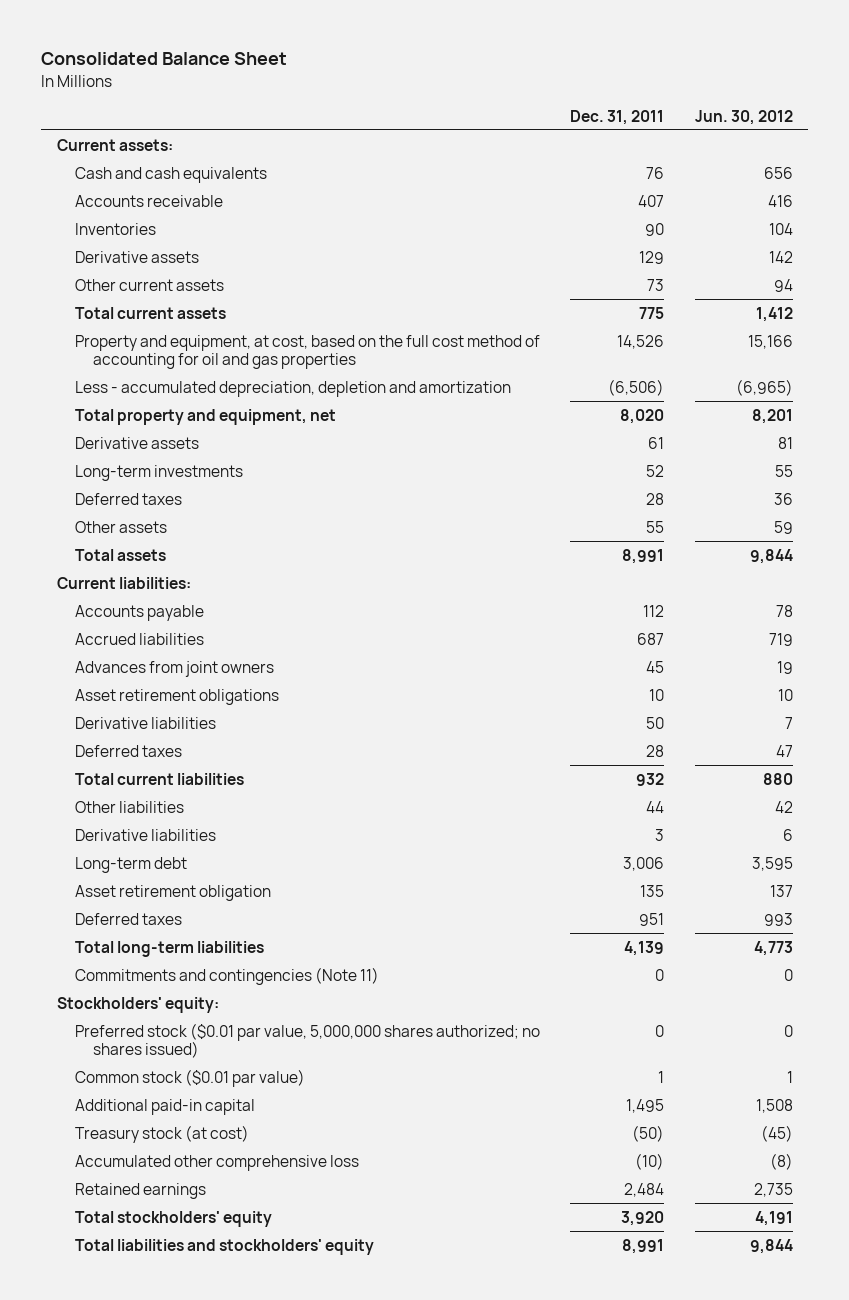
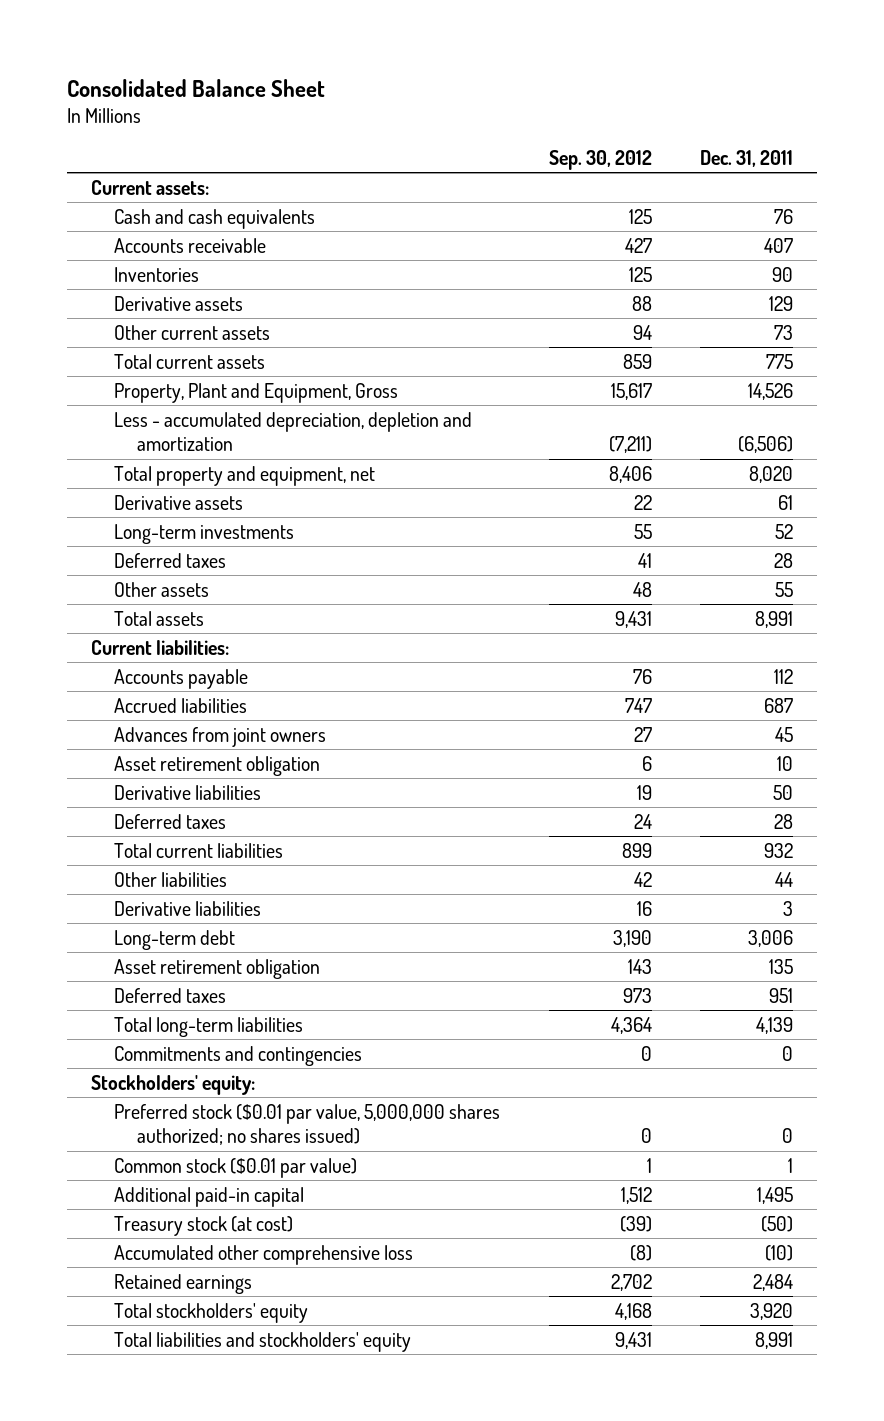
- | Dec. 31, 2011 | Jun. 30, 2012
+ | Sep. 30, 2012 | Dec. 31, 2011
- Property and equipment, at cost, based on the full cost method of accounting for oil and gas properties | 14,526 | 15,166
+ Property, Plant and Equipment, Gross | 15,617 | 14,526
- Asset retirement obligations | 10 | 10
+ Asset retirement obligation | 6 | 10
- Commitments and contingencies (Note 11) | 0 | 0
+ Commitments and contingencies | 0 | 0

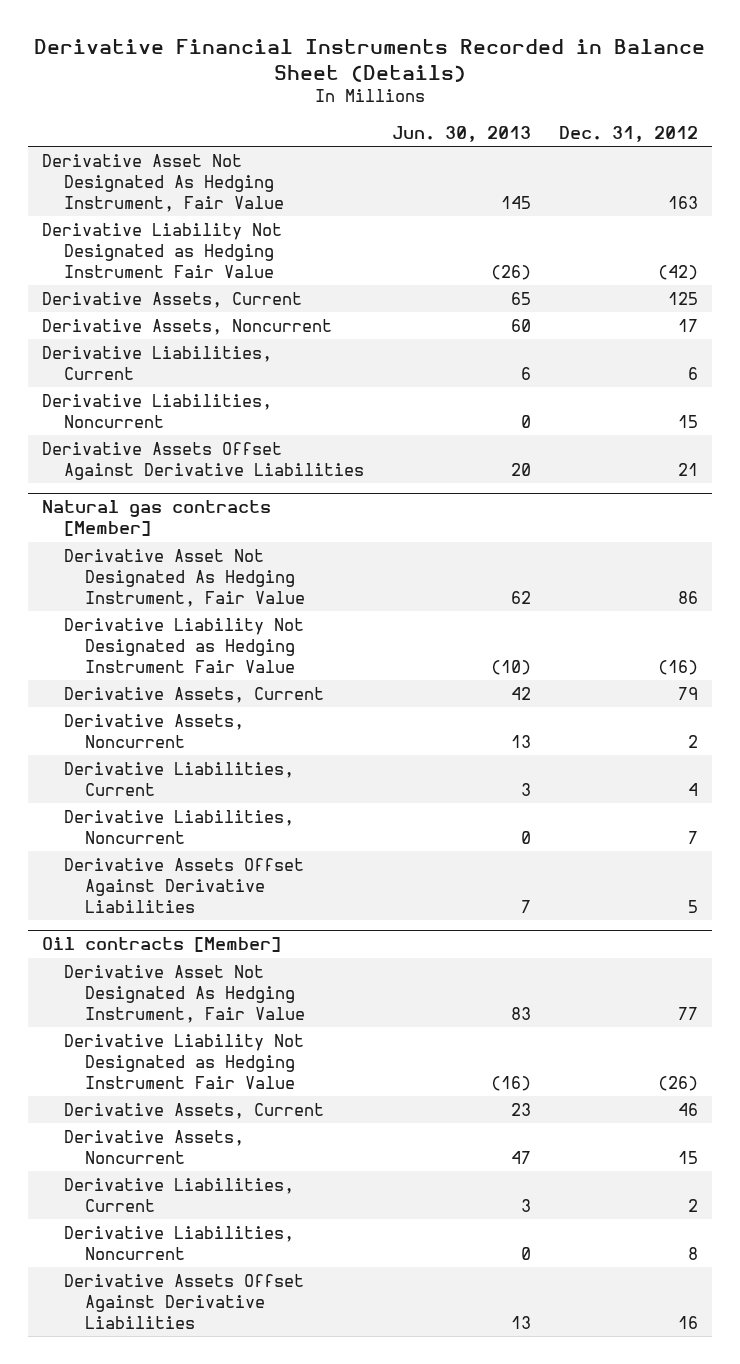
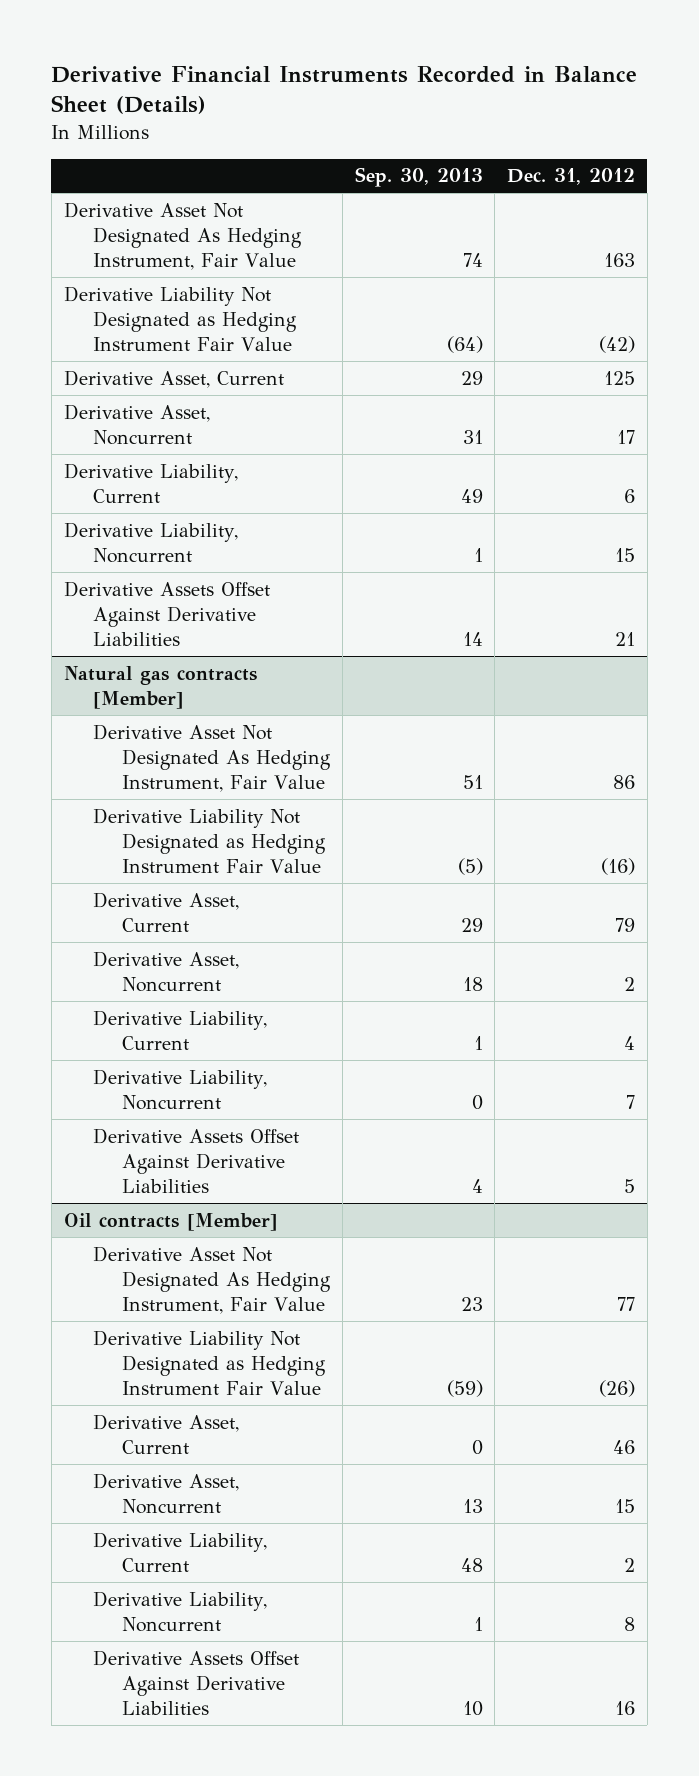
- | Jun. 30, 2013 | Dec. 31, 2012
+ | Sep. 30, 2013 | Dec. 31, 2012
- Derivative Assets, Current | 65 | 125
- Derivative Assets, Noncurrent | 60 | 17
- Derivative Liabilities, Current | 6 | 6
- Derivative Liabilities, Noncurrent | 0 | 15
+ Derivative Asset, Current | 29 | 125
+ Derivative Asset, Noncurrent | 31 | 17
+ Derivative Liability, Current | 49 | 6
+ Derivative Liability, Noncurrent | 1 | 15
@ Natural gas contracts [Member]
- Derivative Assets, Current | 42 | 79
- Derivative Assets, Noncurrent | 13 | 2
- Derivative Liabilities, Current | 3 | 4
- Derivative Liabilities, Noncurrent | 0 | 7
+ Derivative Asset, Current | 29 | 79
+ Derivative Asset, Noncurrent | 18 | 2
+ Derivative Liability, Current | 1 | 4
+ Derivative Liability, Noncurrent | 0 | 7
@ Oil contracts [Member]
- Derivative Assets, Current | 23 | 46
- Derivative Assets, Noncurrent | 47 | 15
- Derivative Liabilities, Current | 3 | 2
- Derivative Liabilities, Noncurrent | 0 | 8
+ Derivative Asset, Current | 0 | 46
+ Derivative Asset, Noncurrent | 13 | 15
+ Derivative Liability, Current | 48 | 2
+ Derivative Liability, Noncurrent | 1 | 8

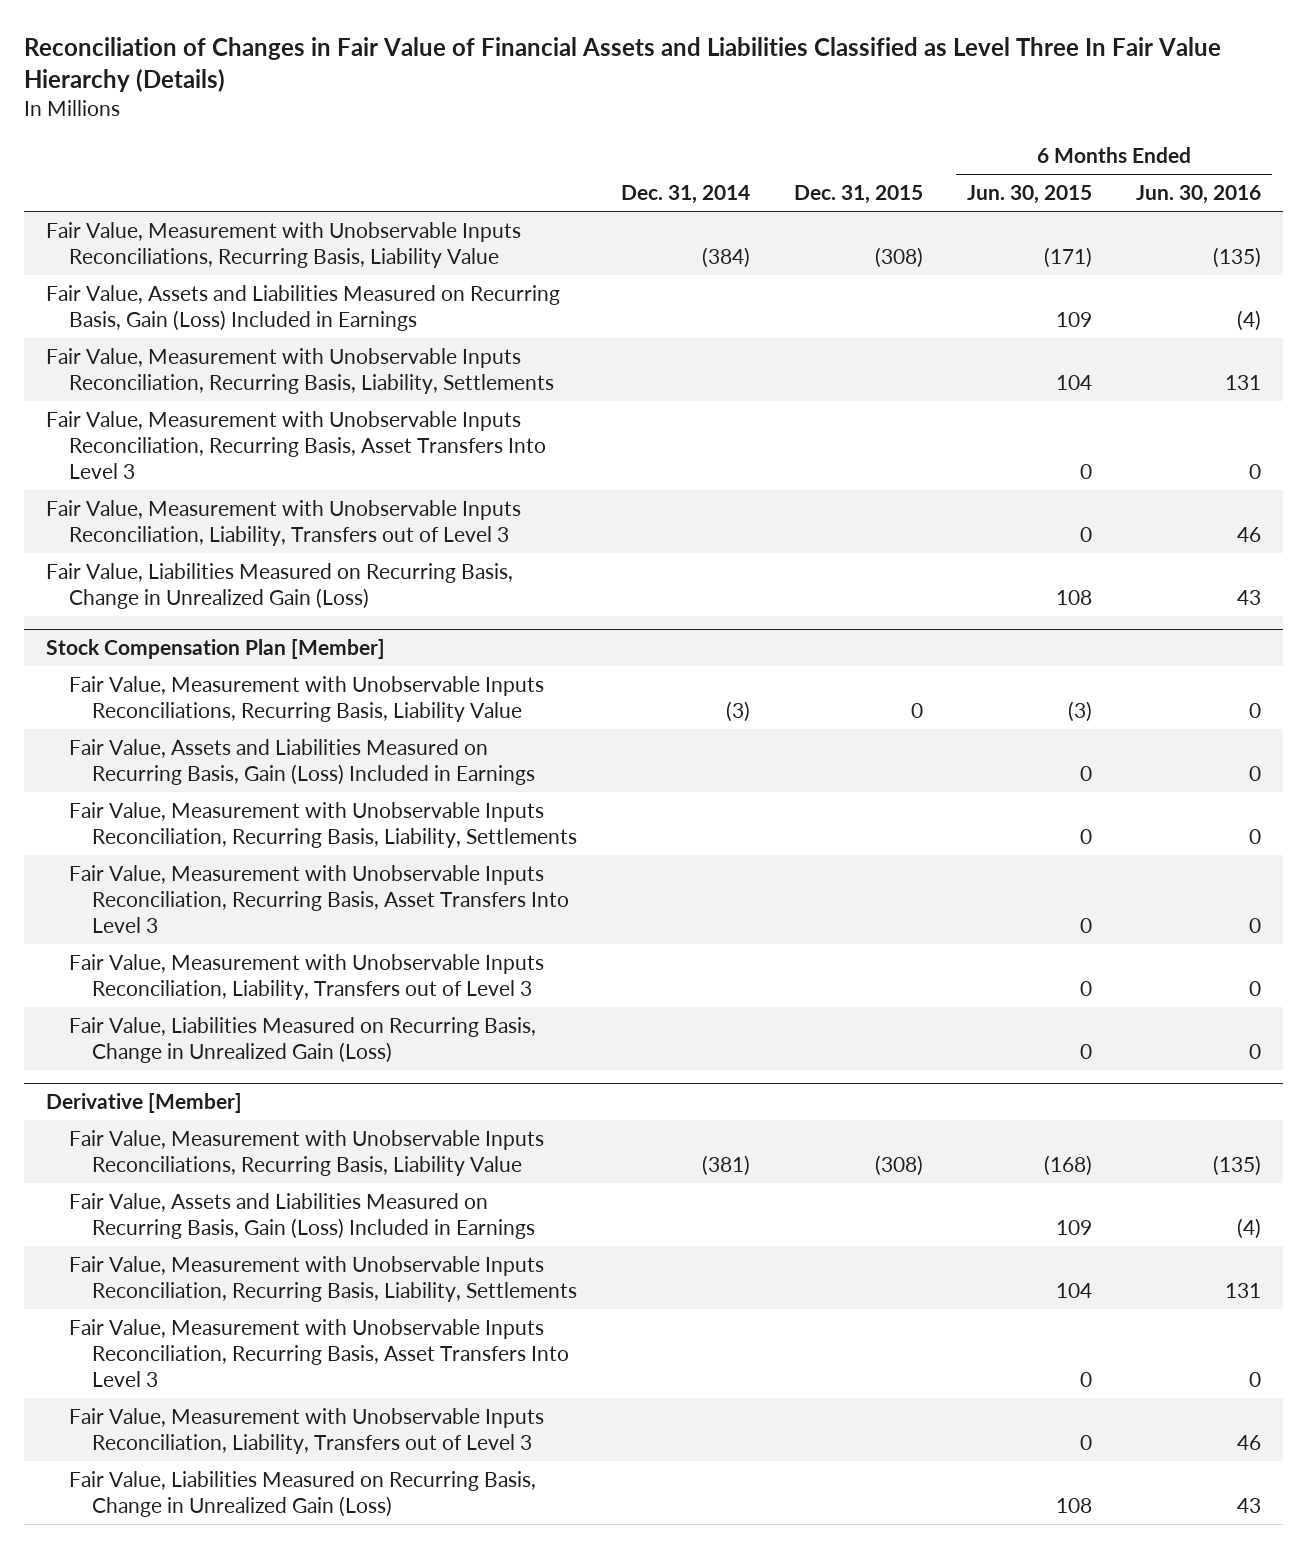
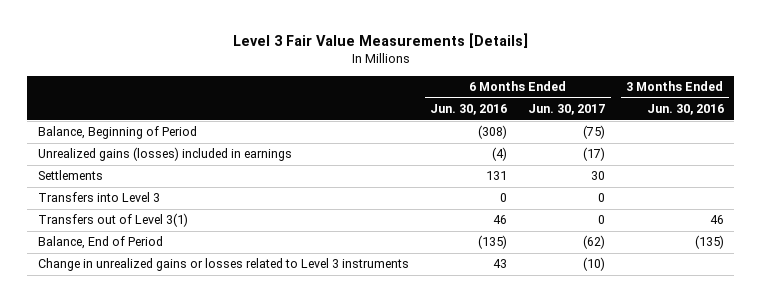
- Reconciliation of Changes in Fair Value of Financial Assets and Liabilities Classified as Level Three In Fair Value Hierarchy (Details)
+ Level 3 Fair Value Measurements [Details]
- | Dec. 31, 2014 | Dec. 31, 2015 | 6 Months Ended Jun. 30, 2015 | 6 Months Ended Jun. 30, 2016
+ | 6 Months Ended Jun. 30, 2016 | 6 Months Ended Jun. 30, 2017 | 3 Months Ended Jun. 30, 2016
- Fair Value, Measurement with Unobservable Inputs Reconciliations, Recurring Basis, Liability Value | (384) | (308) | (171) | (135)
- Fair Value, Assets and Liabilities Measured on Recurring Basis, Gain (Loss) Included in Earnings | | | 109 | (4)
- Fair Value, Measurement with Unobservable Inputs Reconciliation, Recurring Basis, Liability, Settlements | | | 104 | 131
- Fair Value, Measurement with Unobservable Inputs Reconciliation, Recurring Basis, Asset Transfers Into Level 3 | | | 0 | 0
- Fair Value, Measurement with Unobservable Inputs Reconciliation, Liability, Transfers out of Level 3 | | | 0 | 46
- Fair Value, Liabilities Measured on Recurring Basis, Change in Unrealized Gain (Loss) | | | 108 | 43
- Stock Compensation Plan [Member]
- Fair Value, Measurement with Unobservable Inputs Reconciliations, Recurring Basis, Liability Value | (3) | 0 | (3) | 0
- Fair Value, Assets and Liabilities Measured on Recurring Basis, Gain (Loss) Included in Earnings | | | 0 | 0
- Fair Value, Measurement with Unobservable Inputs Reconciliation, Recurring Basis, Liability, Settlements | | | 0 | 0
- Fair Value, Measurement with Unobservable Inputs Reconciliation, Recurring Basis, Asset Transfers Into Level 3 | | | 0 | 0
- Fair Value, Measurement with Unobservable Inputs Reconciliation, Liability, Transfers out of Level 3 | | | 0 | 0
- Fair Value, Liabilities Measured on Recurring Basis, Change in Unrealized Gain (Loss) | | | 0 | 0
- Derivative [Member]
- Fair Value, Measurement with Unobservable Inputs Reconciliations, Recurring Basis, Liability Value | (381) | (308) | (168) | (135)
- Fair Value, Assets and Liabilities Measured on Recurring Basis, Gain (Loss) Included in Earnings | | | 109 | (4)
- Fair Value, Measurement with Unobservable Inputs Reconciliation, Recurring Basis, Liability, Settlements | | | 104 | 131
- Fair Value, Measurement with Unobservable Inputs Reconciliation, Recurring Basis, Asset Transfers Into Level 3 | | | 0 | 0
- Fair Value, Measurement with Unobservable Inputs Reconciliation, Liability, Transfers out of Level 3 | | | 0 | 46
- Fair Value, Liabilities Measured on Recurring Basis, Change in Unrealized Gain (Loss) | | | 108 | 43
+ Balance, Beginning of Period | (308) | (75) |
+ Unrealized gains (losses) included in earnings | (4) | (17) |
+ Settlements | 131 | 30 |
+ Transfers into Level 3 | 0 | 0 |
+ Transfers out of Level 3(1) | 46 | 0 | 46
+ Balance, End of Period | (135) | (62) | (135)
+ Change in unrealized gains or losses related to Level 3 instruments | 43 | (10) |

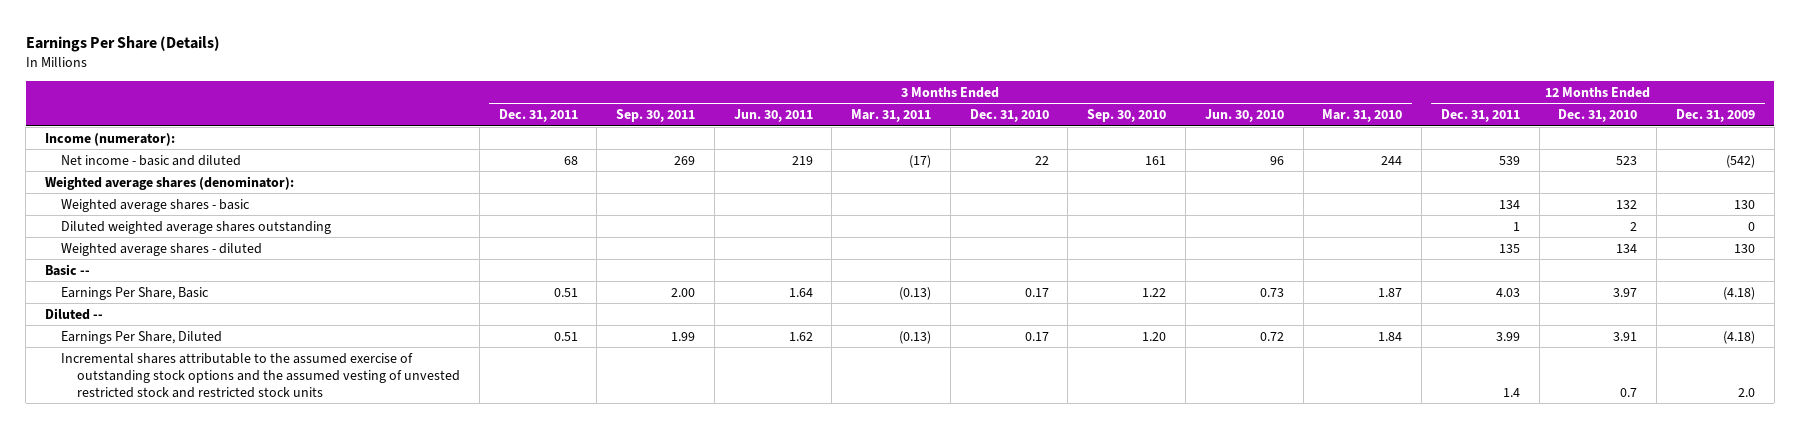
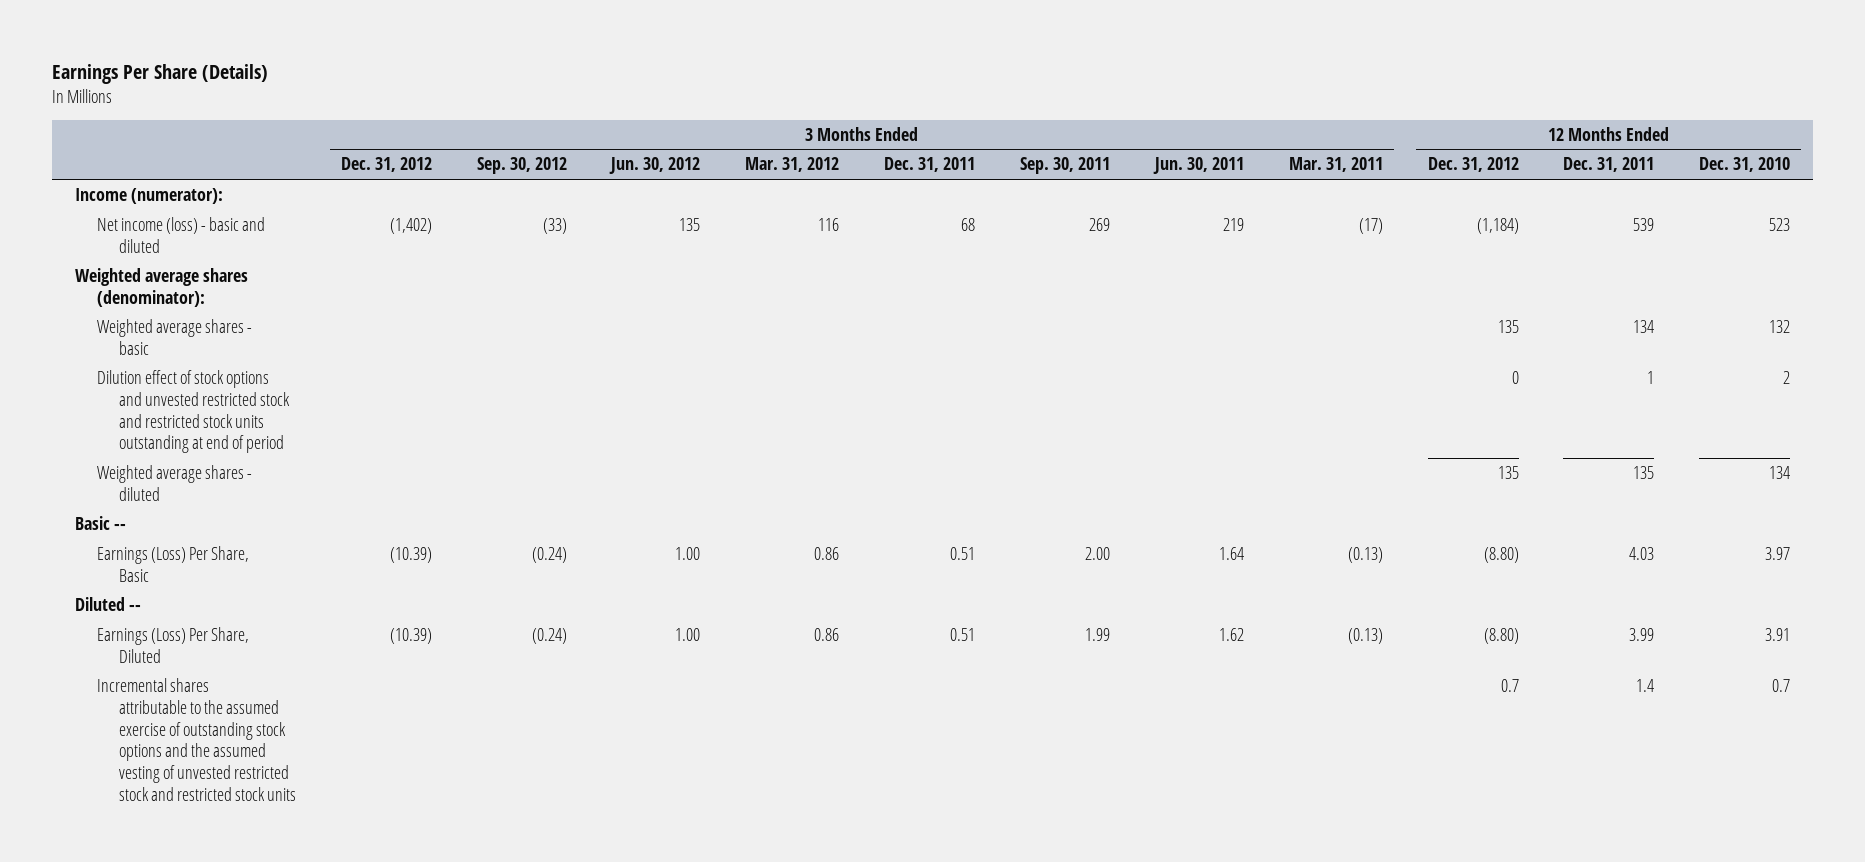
- | 3 Months Ended Dec. 31, 2011 | 3 Months Ended Sep. 30, 2011 | 3 Months Ended Jun. 30, 2011 | 3 Months Ended Mar. 31, 2011 | 3 Months Ended Dec. 31, 2010 | 3 Months Ended Sep. 30, 2010 | 3 Months Ended Jun. 30, 2010 | 3 Months Ended Mar. 31, 2010 | 12 Months Ended Dec. 31, 2011 | 12 Months Ended Dec. 31, 2010 | 12 Months Ended Dec. 31, 2009
+ | 3 Months Ended Dec. 31, 2012 | 3 Months Ended Sep. 30, 2012 | 3 Months Ended Jun. 30, 2012 | 3 Months Ended Mar. 31, 2012 | 3 Months Ended Dec. 31, 2011 | 3 Months Ended Sep. 30, 2011 | 3 Months Ended Jun. 30, 2011 | 3 Months Ended Mar. 31, 2011 | 12 Months Ended Dec. 31, 2012 | 12 Months Ended Dec. 31, 2011 | 12 Months Ended Dec. 31, 2010
- Net income - basic and diluted | 68 | 269 | 219 | (17) | 22 | 161 | 96 | 244 | 539 | 523 | (542)
+ Net income (loss) - basic and diluted | (1,402) | (33) | 135 | 116 | 68 | 269 | 219 | (17) | (1,184) | 539 | 523
- Diluted weighted average shares outstanding | | | | | | | | | 1 | 2 | 0
+ Dilution effect of stock options and unvested restricted stock and restricted stock units outstanding at end of period | | | | | | | | | 0 | 1 | 2
- Earnings Per Share, Basic | 0.51 | 2.00 | 1.64 | (0.13) | 0.17 | 1.22 | 0.73 | 1.87 | 4.03 | 3.97 | (4.18)
+ Earnings (Loss) Per Share, Basic | (10.39) | (0.24) | 1.00 | 0.86 | 0.51 | 2.00 | 1.64 | (0.13) | (8.80) | 4.03 | 3.97
- Earnings Per Share, Diluted | 0.51 | 1.99 | 1.62 | (0.13) | 0.17 | 1.20 | 0.72 | 1.84 | 3.99 | 3.91 | (4.18)
+ Earnings (Loss) Per Share, Diluted | (10.39) | (0.24) | 1.00 | 0.86 | 0.51 | 1.99 | 1.62 | (0.13) | (8.80) | 3.99 | 3.91

